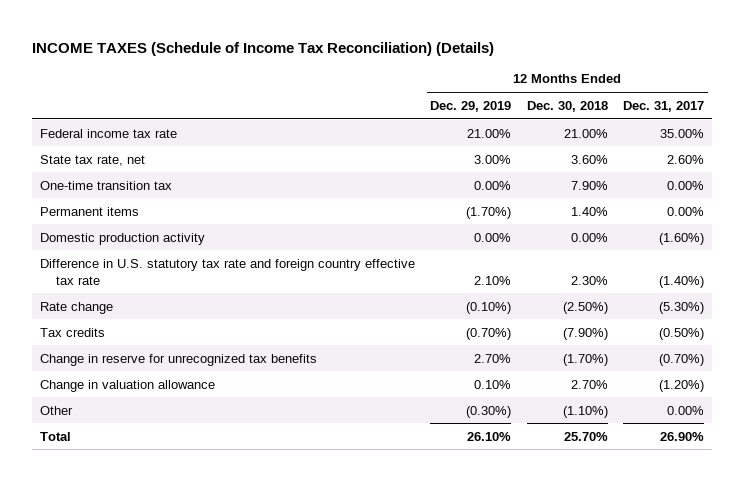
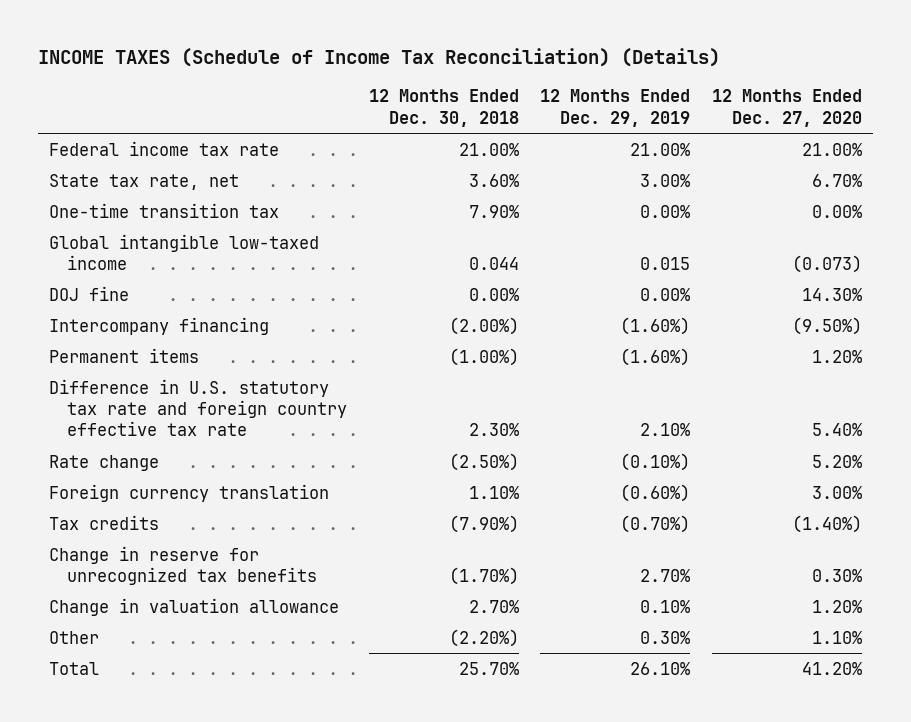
- | 12 Months Ended Dec. 29, 2019 | 12 Months Ended Dec. 30, 2018 | 12 Months Ended Dec. 31, 2017
+ | 12 Months Ended Dec. 30, 2018 | 12 Months Ended Dec. 29, 2019 | 12 Months Ended Dec. 27, 2020
- Permanent items | (1.70%) | 1.40% | 0.00%
- Domestic production activity | 0.00% | 0.00% | (1.60%)
+ Global intangible low-taxed income | 0.044 | 0.015 | (0.073)
+ DOJ fine | 0.00% | 0.00% | 14.30%
+ Intercompany financing | (2.00%) | (1.60%) | (9.50%)
+ Permanent items | (1.00%) | (1.60%) | 1.20%
+ Foreign currency translation | 1.10% | (0.60%) | 3.00%
- Other | (0.30%) | (1.10%) | 0.00%
+ Other | (2.20%) | 0.30% | 1.10%

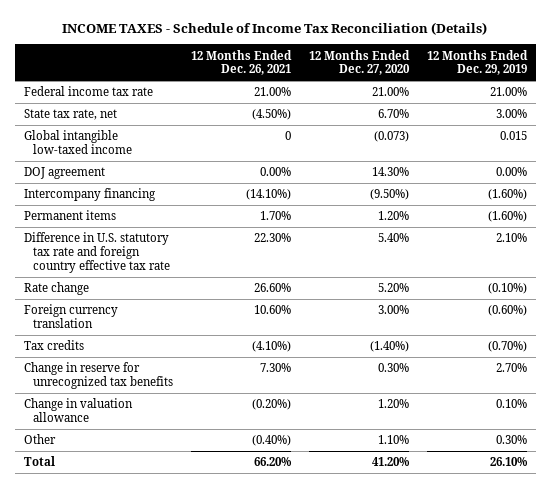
- INCOME TAXES (Schedule of Income Tax Reconciliation) (Details)
+ INCOME TAXES - Schedule of Income Tax Reconciliation (Details)
- | 12 Months Ended Dec. 30, 2018 | 12 Months Ended Dec. 29, 2019 | 12 Months Ended Dec. 27, 2020
+ | 12 Months Ended Dec. 26, 2021 | 12 Months Ended Dec. 27, 2020 | 12 Months Ended Dec. 29, 2019
- One-time transition tax | 7.90% | 0.00% | 0.00%
- DOJ fine | 0.00% | 0.00% | 14.30%
+ DOJ agreement | 0.00% | 14.30% | 0.00%

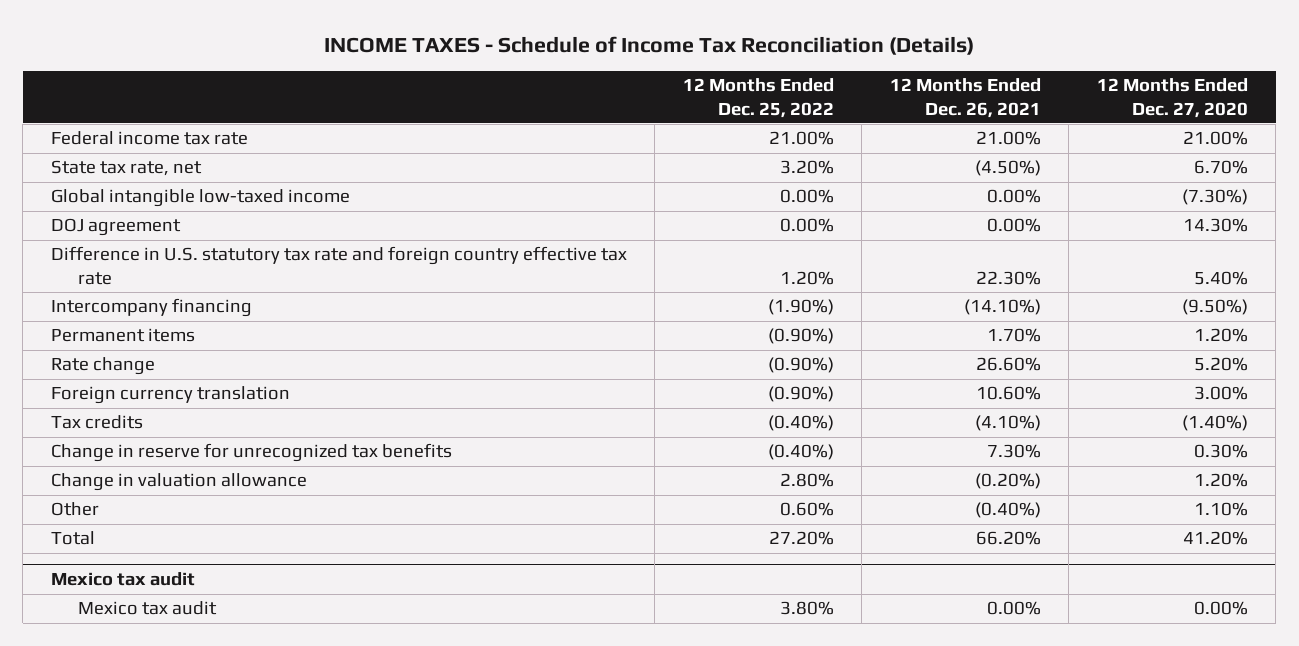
- | 12 Months Ended Dec. 26, 2021 | 12 Months Ended Dec. 27, 2020 | 12 Months Ended Dec. 29, 2019
+ | 12 Months Ended Dec. 25, 2022 | 12 Months Ended Dec. 26, 2021 | 12 Months Ended Dec. 27, 2020
- Global intangible low-taxed income | 0 | (0.073) | 0.015
+ Global intangible low-taxed income | 0.00% | 0.00% | (7.30%)
moved up: Difference in U.S. statutory tax rate and foreign country effective tax rate | 1.20% | 22.30% | 5.40%
+ Mexico tax audit
+ Mexico tax audit | 3.80% | 0.00% | 0.00%

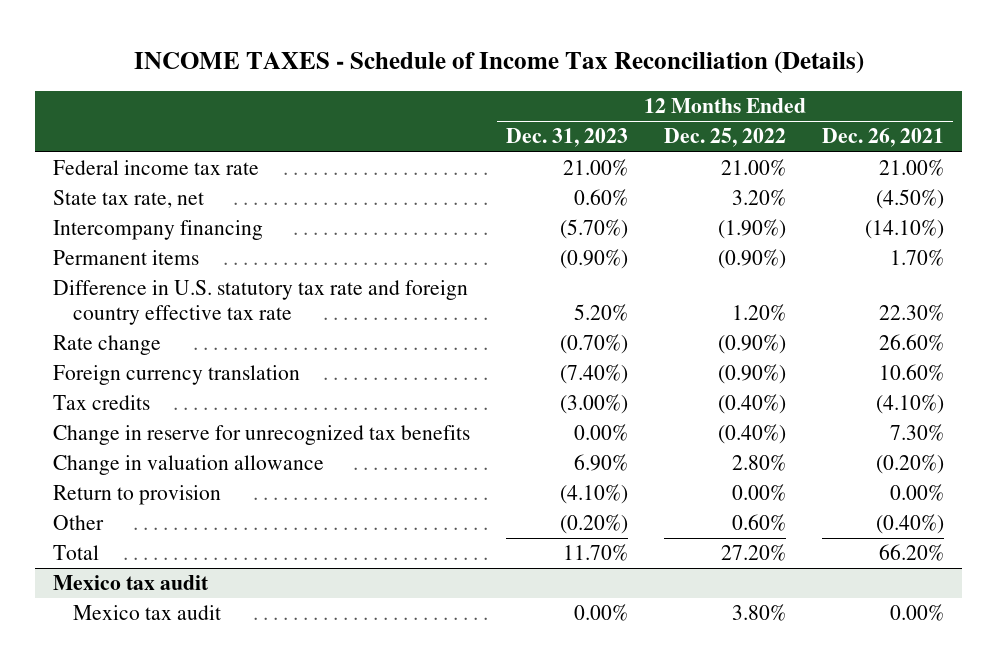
- | 12 Months Ended Dec. 25, 2022 | 12 Months Ended Dec. 26, 2021 | 12 Months Ended Dec. 27, 2020
+ | 12 Months Ended Dec. 31, 2023 | 12 Months Ended Dec. 25, 2022 | 12 Months Ended Dec. 26, 2021
- Global intangible low-taxed income | 0.00% | 0.00% | (7.30%)
- DOJ agreement | 0.00% | 0.00% | 14.30%
moved down: Difference in U.S. statutory tax rate and foreign country effective tax rate | 5.20% | 1.20% | 22.30%
+ Return to provision | (4.10%) | 0.00% | 0.00%

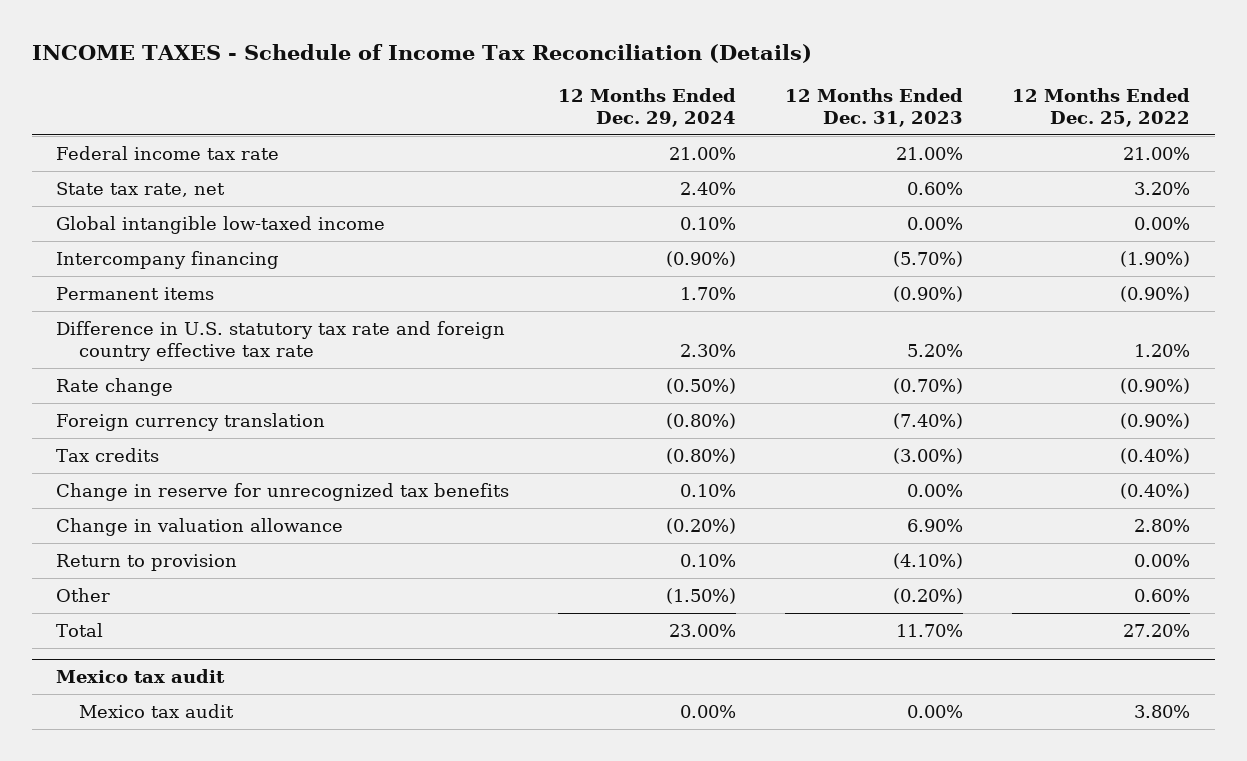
- | 12 Months Ended Dec. 31, 2023 | 12 Months Ended Dec. 25, 2022 | 12 Months Ended Dec. 26, 2021
+ | 12 Months Ended Dec. 29, 2024 | 12 Months Ended Dec. 31, 2023 | 12 Months Ended Dec. 25, 2022
+ Global intangible low-taxed income | 0.10% | 0.00% | 0.00%

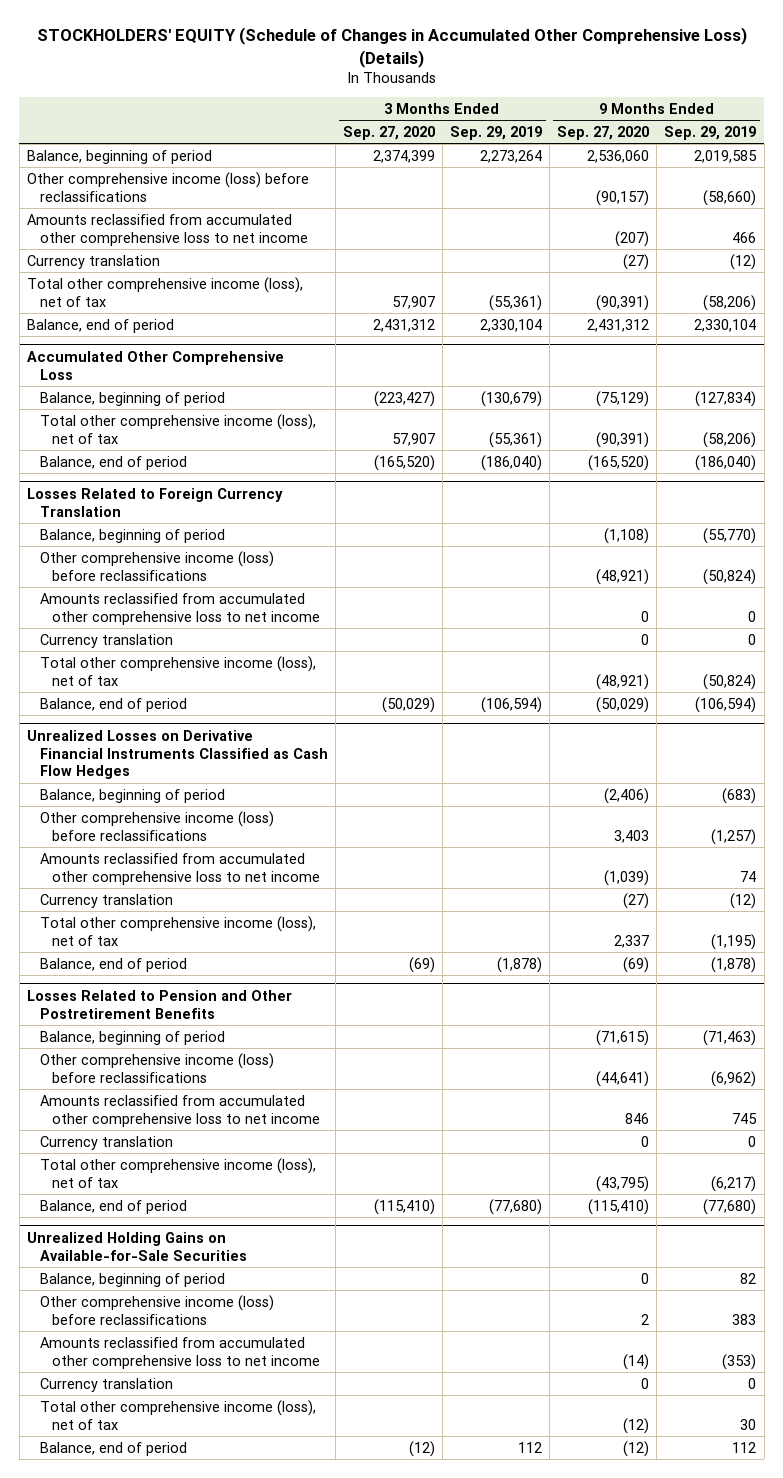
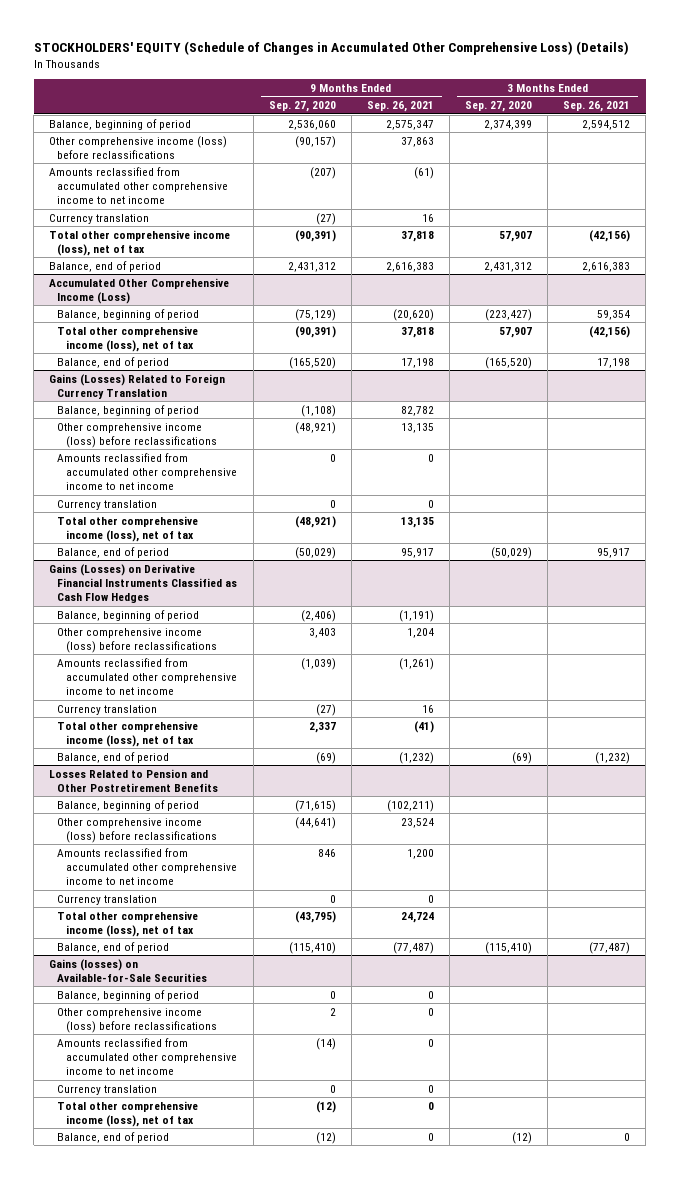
- | 3 Months Ended Sep. 27, 2020 | 3 Months Ended Sep. 29, 2019 | 9 Months Ended Sep. 27, 2020 | 9 Months Ended Sep. 29, 2019
+ | 9 Months Ended Sep. 27, 2020 | 9 Months Ended Sep. 26, 2021 | 3 Months Ended Sep. 27, 2020 | 3 Months Ended Sep. 26, 2021
- Amounts reclassified from accumulated other comprehensive loss to net income | | | (207) | 466
+ Amounts reclassified from accumulated other comprehensive income to net income | (207) | (61) | |
- Accumulated Other Comprehensive Loss
+ Accumulated Other Comprehensive Income (Loss)
- Losses Related to Foreign Currency Translation
+ Gains (Losses) Related to Foreign Currency Translation
- Amounts reclassified from accumulated other comprehensive loss to net income | | | 0 | 0
+ Amounts reclassified from accumulated other comprehensive income to net income | 0 | 0 | |
- Unrealized Losses on Derivative Financial Instruments Classified as Cash Flow Hedges
+ Gains (Losses) on Derivative Financial Instruments Classified as Cash Flow Hedges
- Amounts reclassified from accumulated other comprehensive loss to net income | | | (1,039) | 74
+ Amounts reclassified from accumulated other comprehensive income to net income | (1,039) | (1,261) | |
@ Losses Related to Pension and Other Postretirement Benefits
- Amounts reclassified from accumulated other comprehensive loss to net income | | | 846 | 745
+ Amounts reclassified from accumulated other comprehensive income to net income | 846 | 1,200 | |
- Unrealized Holding Gains on Available-for-Sale Securities
+ Gains (losses) on Available-for-Sale Securities
- Amounts reclassified from accumulated other comprehensive loss to net income | | | (14) | (353)
+ Amounts reclassified from accumulated other comprehensive income to net income | (14) | 0 | |

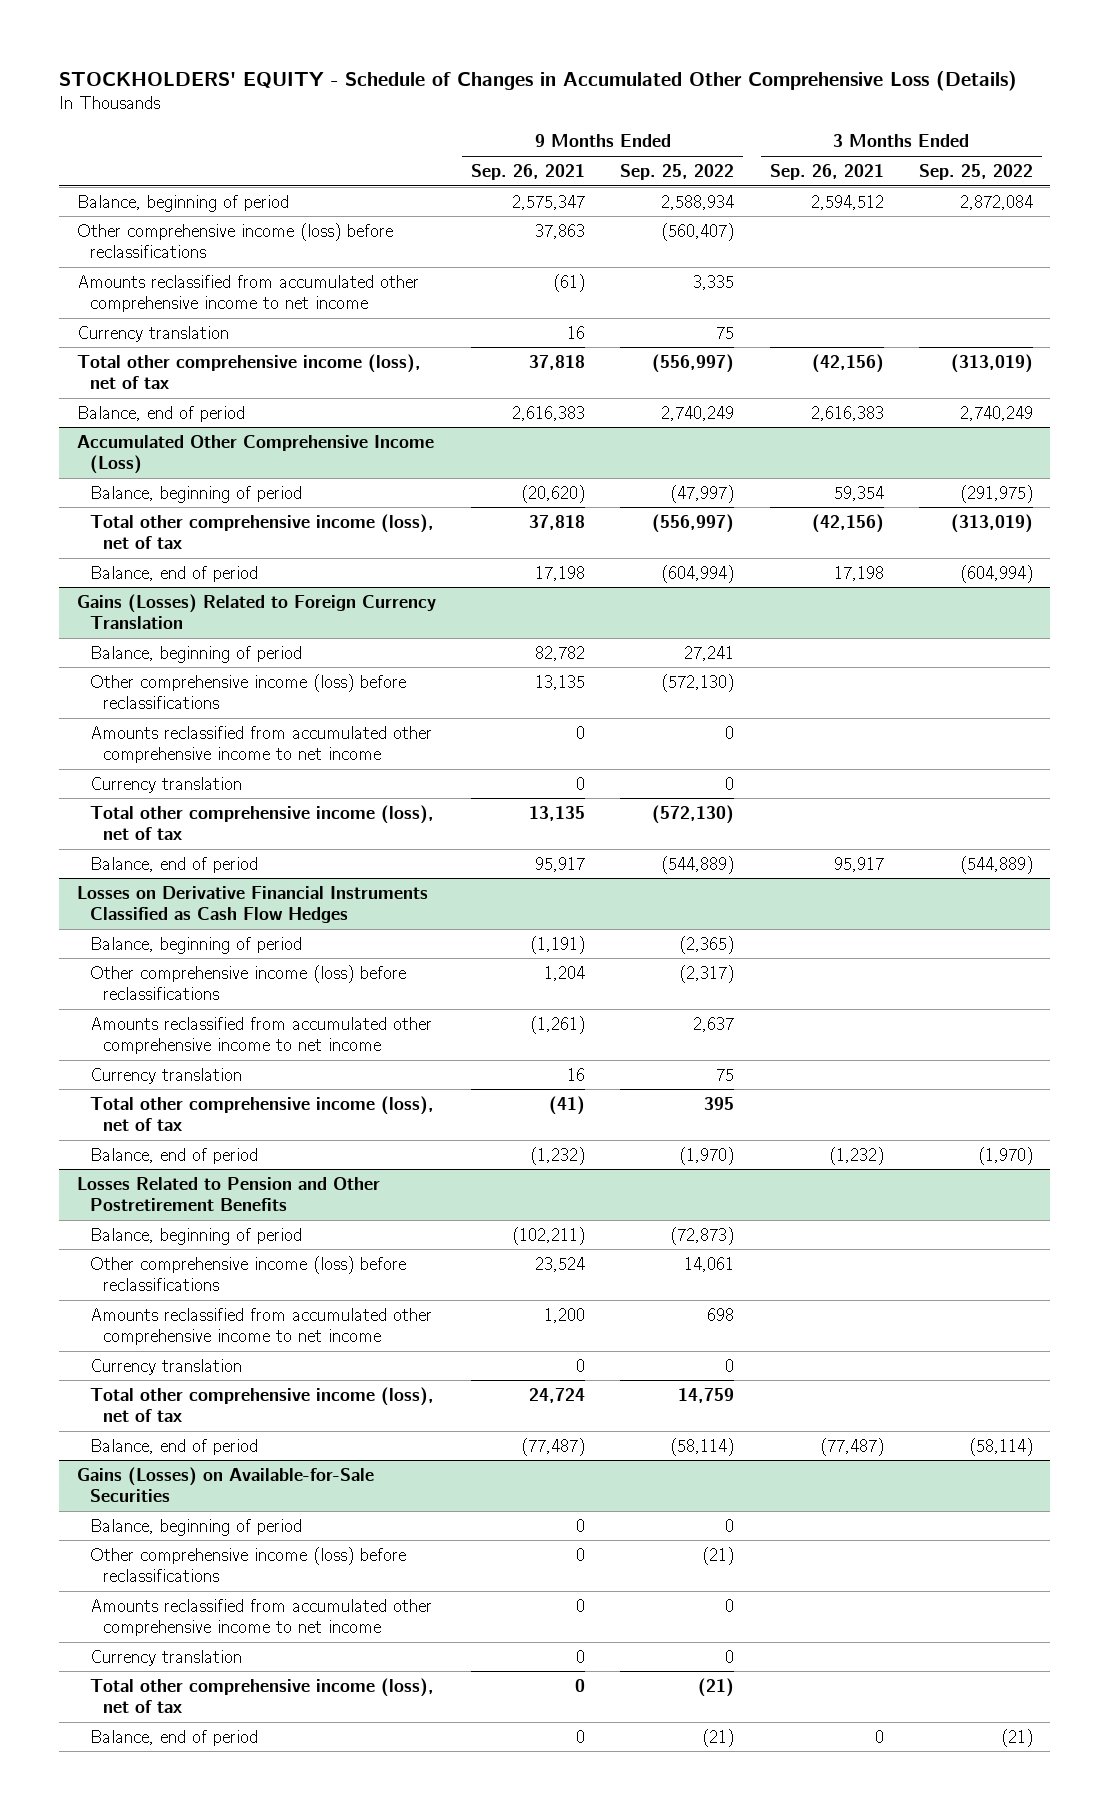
- STOCKHOLDERS' EQUITY (Schedule of Changes in Accumulated Other Comprehensive Loss) (Details)
+ STOCKHOLDERS' EQUITY - Schedule of Changes in Accumulated Other Comprehensive Loss (Details)
- | 9 Months Ended Sep. 27, 2020 | 9 Months Ended Sep. 26, 2021 | 3 Months Ended Sep. 27, 2020 | 3 Months Ended Sep. 26, 2021
+ | 9 Months Ended Sep. 26, 2021 | 9 Months Ended Sep. 25, 2022 | 3 Months Ended Sep. 26, 2021 | 3 Months Ended Sep. 25, 2022
- Gains (Losses) on Derivative Financial Instruments Classified as Cash Flow Hedges
+ Losses on Derivative Financial Instruments Classified as Cash Flow Hedges
- Gains (losses) on Available-for-Sale Securities
+ Gains (Losses) on Available-for-Sale Securities

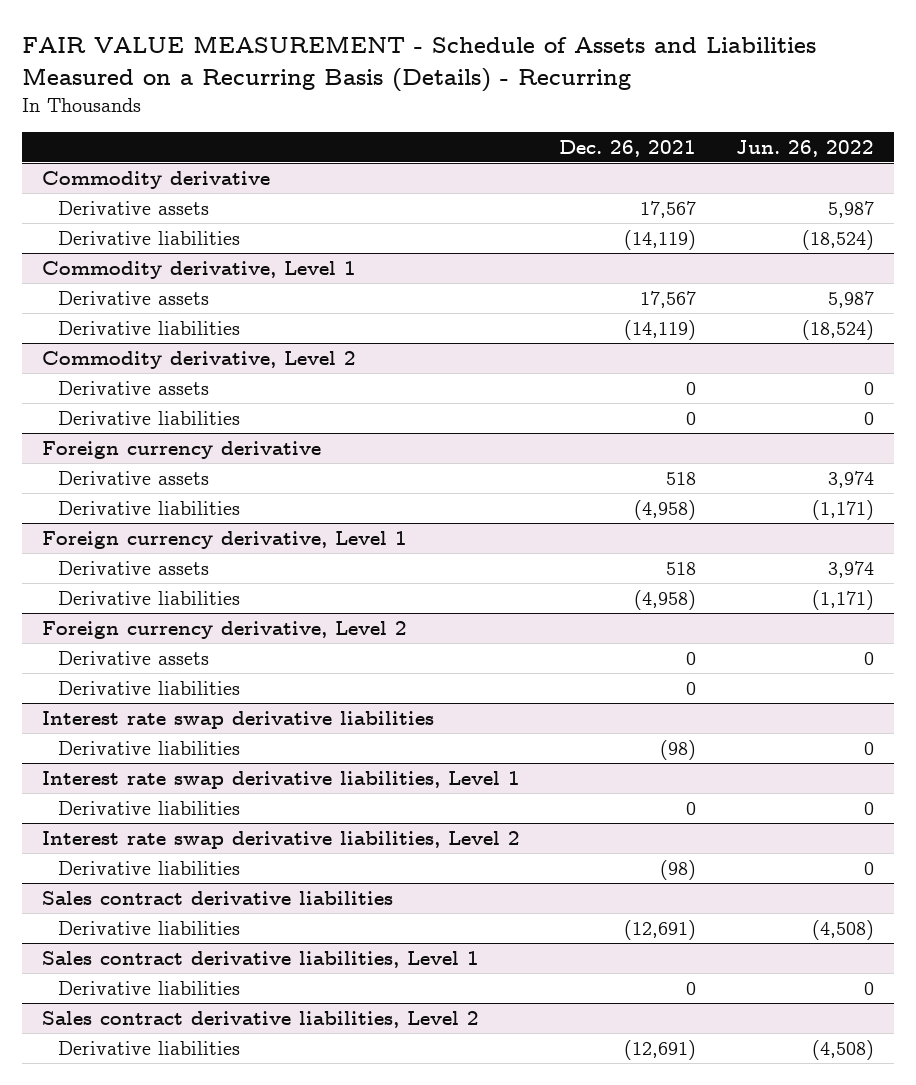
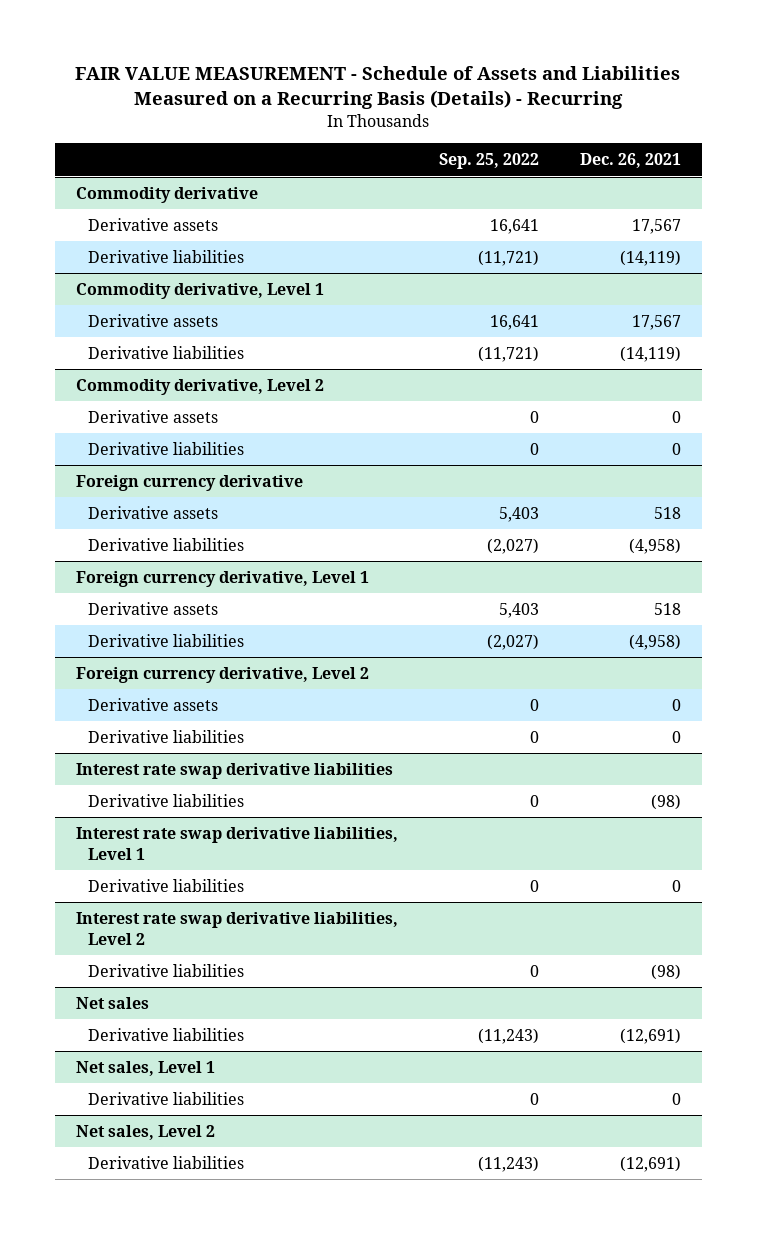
- | Dec. 26, 2021 | Jun. 26, 2022
+ | Sep. 25, 2022 | Dec. 26, 2021
- Sales contract derivative liabilities
+ Net sales
- Sales contract derivative liabilities, Level 1
+ Net sales, Level 1
- Sales contract derivative liabilities, Level 2
+ Net sales, Level 2

